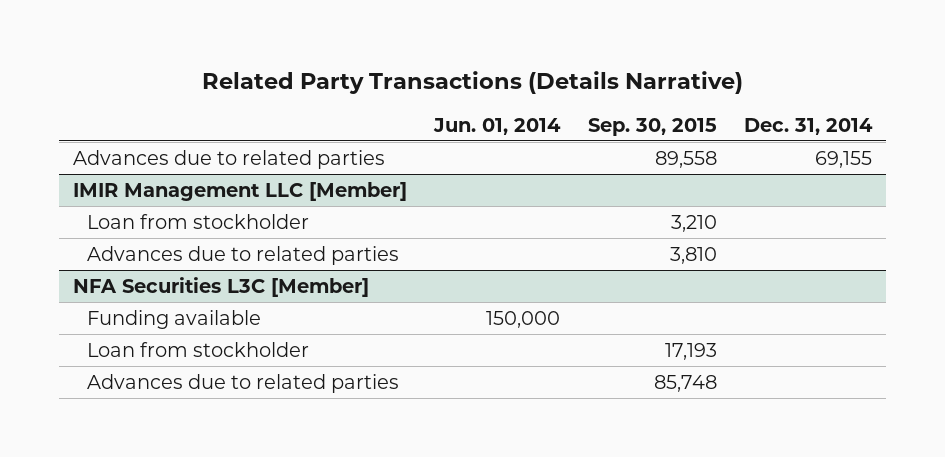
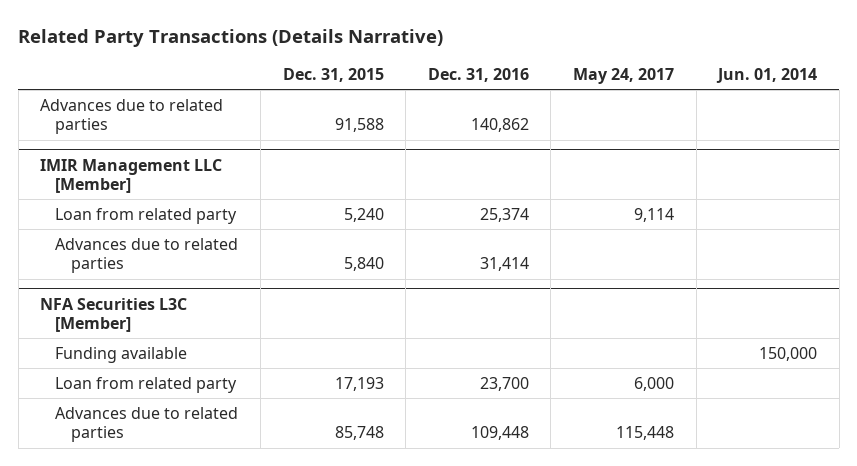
- | Jun. 01, 2014 | Sep. 30, 2015 | Dec. 31, 2014
+ | Dec. 31, 2015 | Dec. 31, 2016 | May 24, 2017 | Jun. 01, 2014
@ IMIR Management LLC [Member]
- Loan from stockholder | | 3,210 |
+ Loan from related party | 5,240 | 25,374 | 9,114 |
@ NFA Securities L3C [Member]
- Loan from stockholder | | 17,193 |
+ Loan from related party | 17,193 | 23,700 | 6,000 |

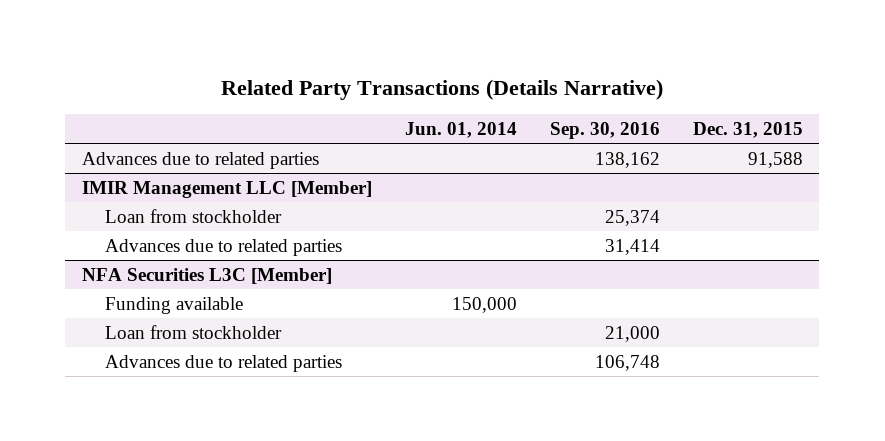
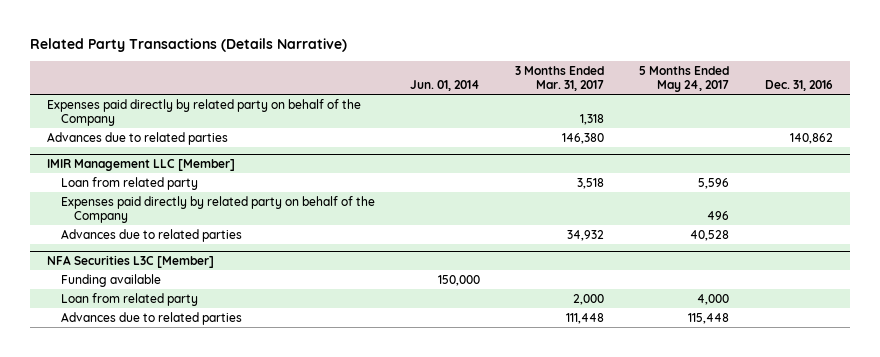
- | Jun. 01, 2014 | Sep. 30, 2016 | Dec. 31, 2015
+ | Jun. 01, 2014 | 3 Months Ended Mar. 31, 2017 | 5 Months Ended May 24, 2017 | Dec. 31, 2016
+ Expenses paid directly by related party on behalf of the Company | | 1,318 | |
@ IMIR Management LLC [Member]
- Loan from stockholder | | 25,374 |
+ Loan from related party | | 3,518 | 5,596 |
+ Expenses paid directly by related party on behalf of the Company | | | 496 |
@ NFA Securities L3C [Member]
- Loan from stockholder | | 21,000 |
+ Loan from related party | | 2,000 | 4,000 |

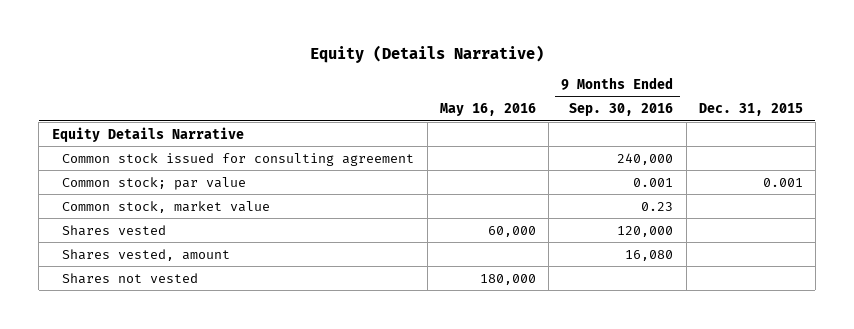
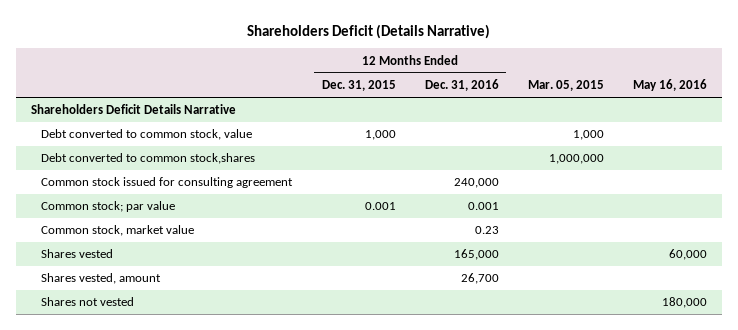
- Equity (Details Narrative)
+ Shareholders Deficit (Details Narrative)
- | May 16, 2016 | 9 Months Ended Sep. 30, 2016 | Dec. 31, 2015
+ | 12 Months Ended Dec. 31, 2015 | 12 Months Ended Dec. 31, 2016 | Mar. 05, 2015 | May 16, 2016
- Equity Details Narrative
+ Shareholders Deficit Details Narrative
+ Debt converted to common stock, value | 1,000 | | 1,000 |
+ Debt converted to common stock,shares | | | 1,000,000 |

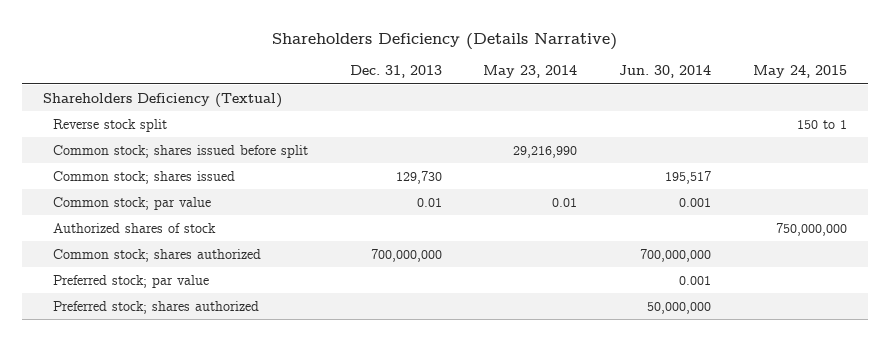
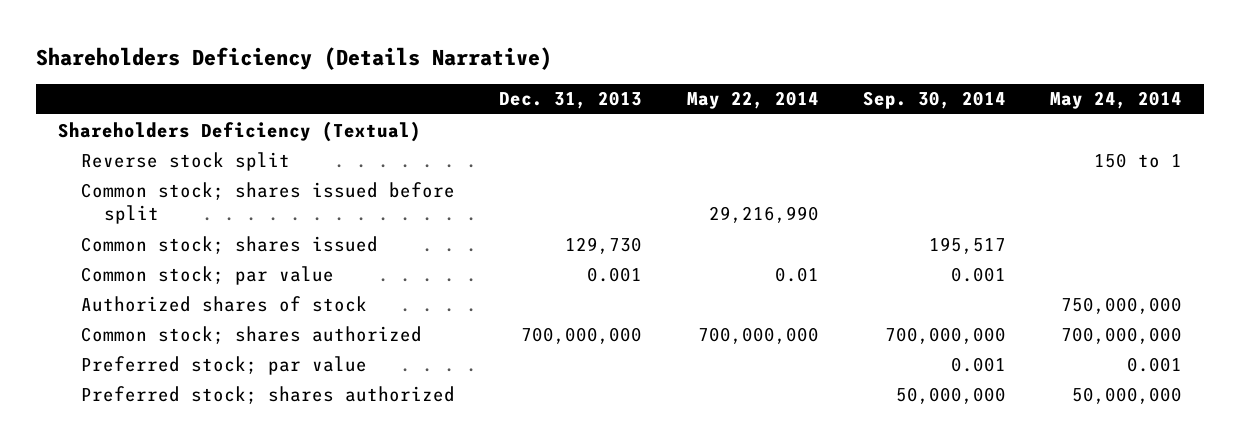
- | Dec. 31, 2013 | May 23, 2014 | Jun. 30, 2014 | May 24, 2015
+ | Dec. 31, 2013 | May 22, 2014 | Sep. 30, 2014 | May 24, 2014
- Common stock; par value | 0.01 | 0.01 | 0.001 |
+ Common stock; par value | 0.001 | 0.01 | 0.001 |

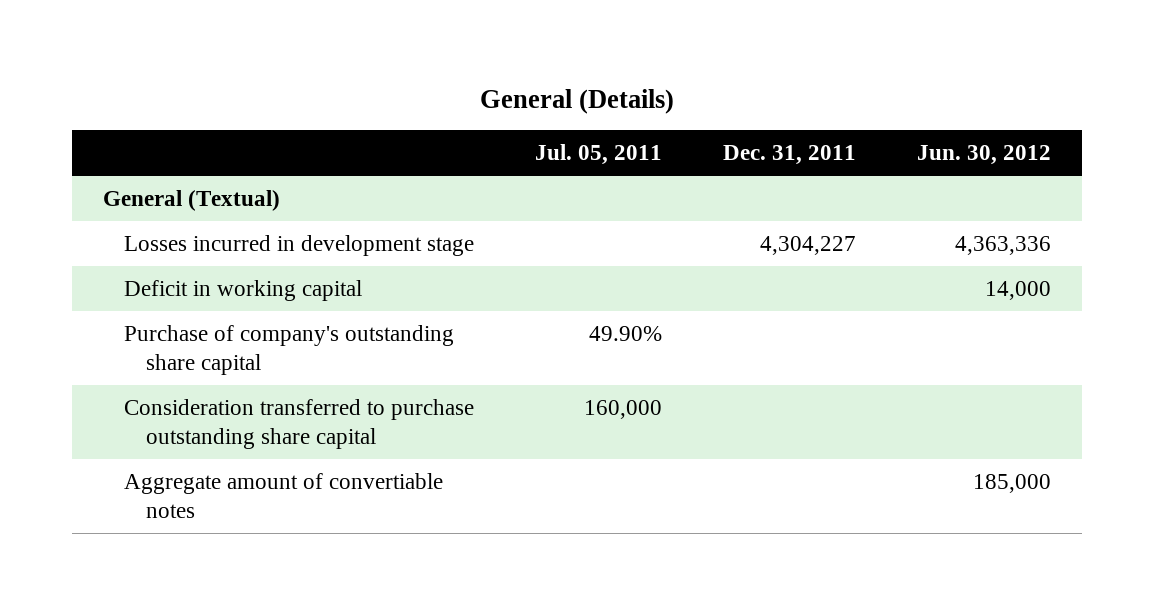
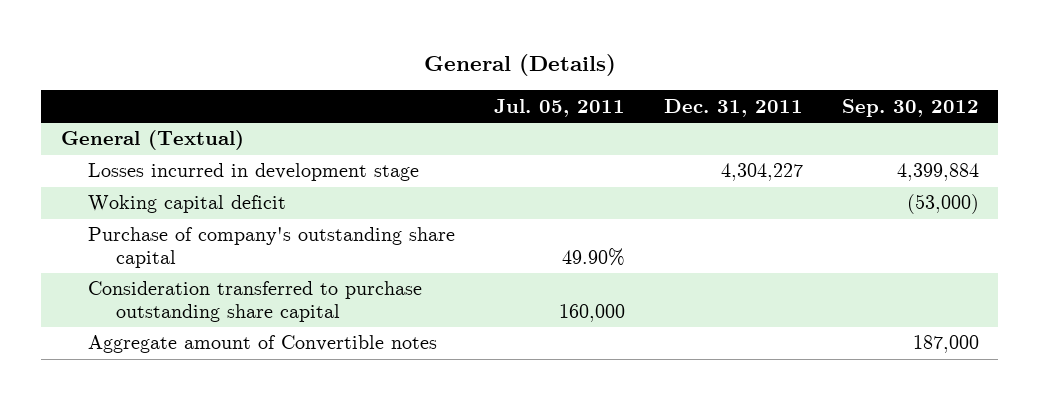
- | Jul. 05, 2011 | Dec. 31, 2011 | Jun. 30, 2012
+ | Jul. 05, 2011 | Dec. 31, 2011 | Sep. 30, 2012
- Deficit in working capital | | | 14,000
+ Woking capital deficit | | | (53,000)
- Aggregate amount of convertiable notes | | | 185,000
+ Aggregate amount of Convertible notes | | | 187,000

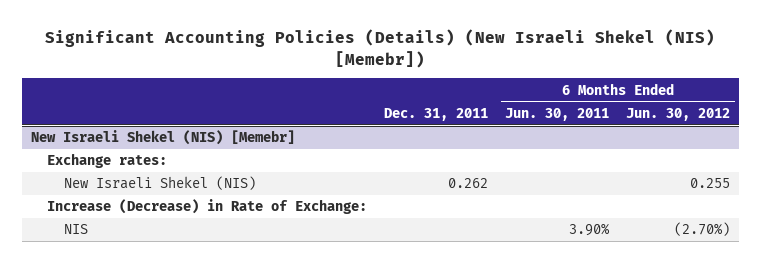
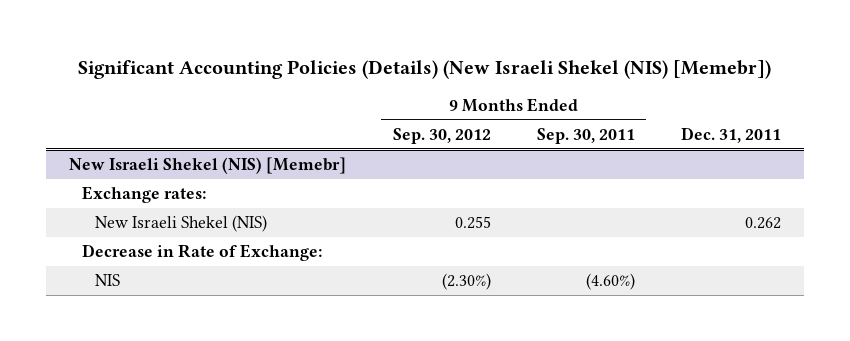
- | Dec. 31, 2011 | 6 Months Ended Jun. 30, 2011 | 6 Months Ended Jun. 30, 2012
+ | 9 Months Ended Sep. 30, 2012 | 9 Months Ended Sep. 30, 2011 | Dec. 31, 2011
@ New Israeli Shekel (NIS) [Memebr]
- Increase (Decrease) in Rate of Exchange:
+ Decrease in Rate of Exchange:

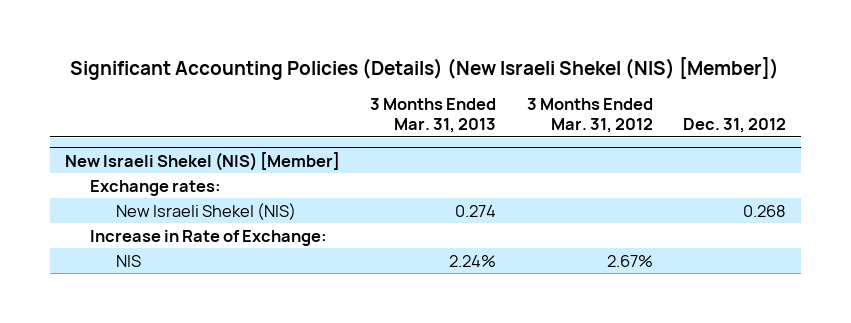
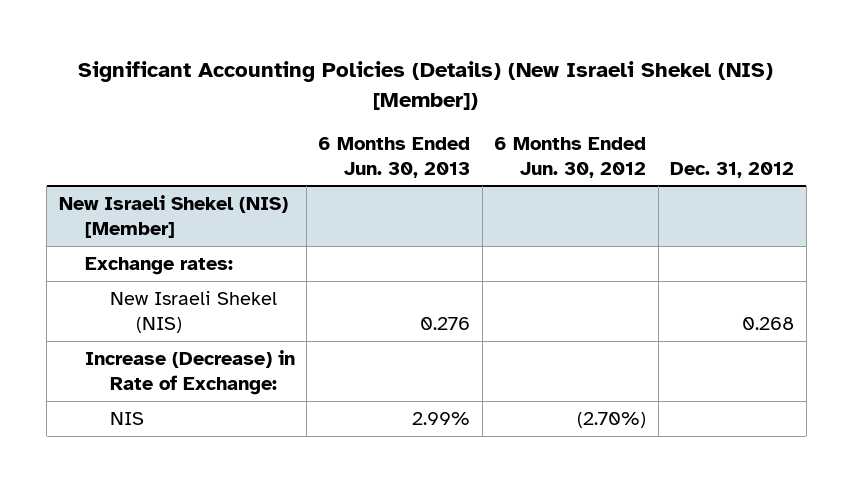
- | 3 Months Ended Mar. 31, 2013 | 3 Months Ended Mar. 31, 2012 | Dec. 31, 2012
+ | 6 Months Ended Jun. 30, 2013 | 6 Months Ended Jun. 30, 2012 | Dec. 31, 2012
@ New Israeli Shekel (NIS) [Member]
- Increase in Rate of Exchange:
+ Increase (Decrease) in Rate of Exchange:

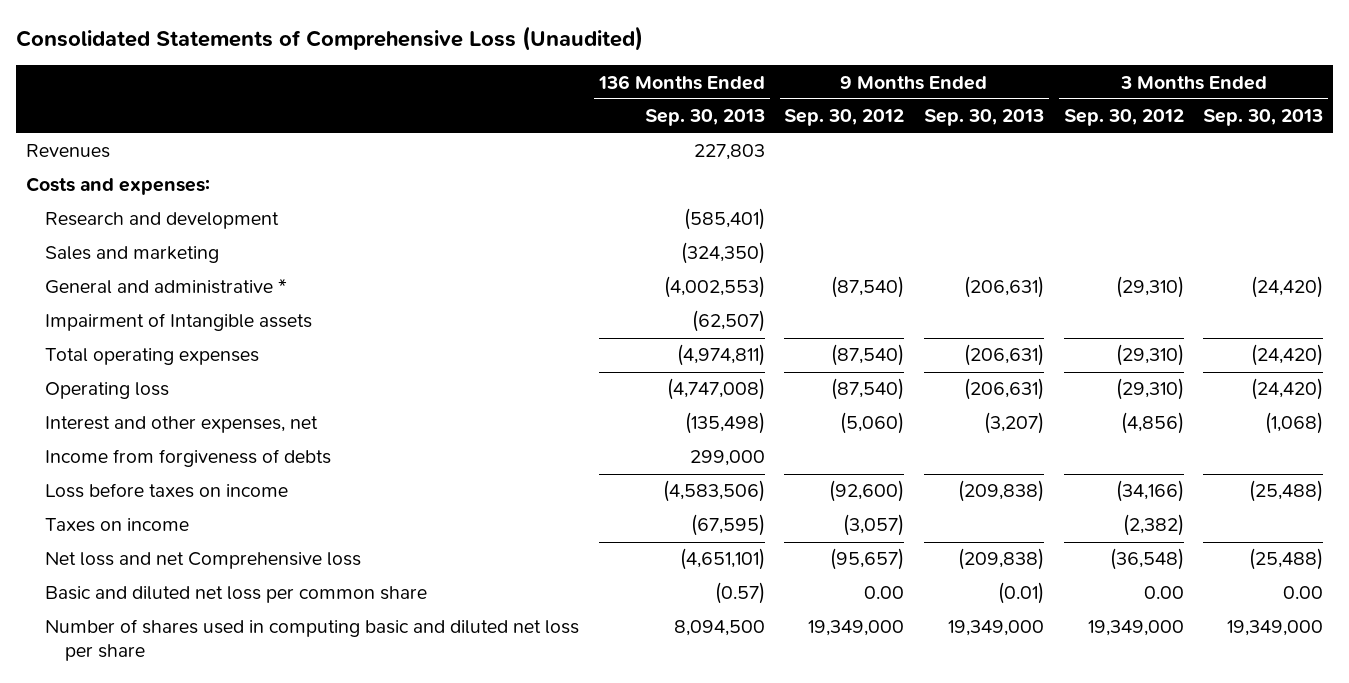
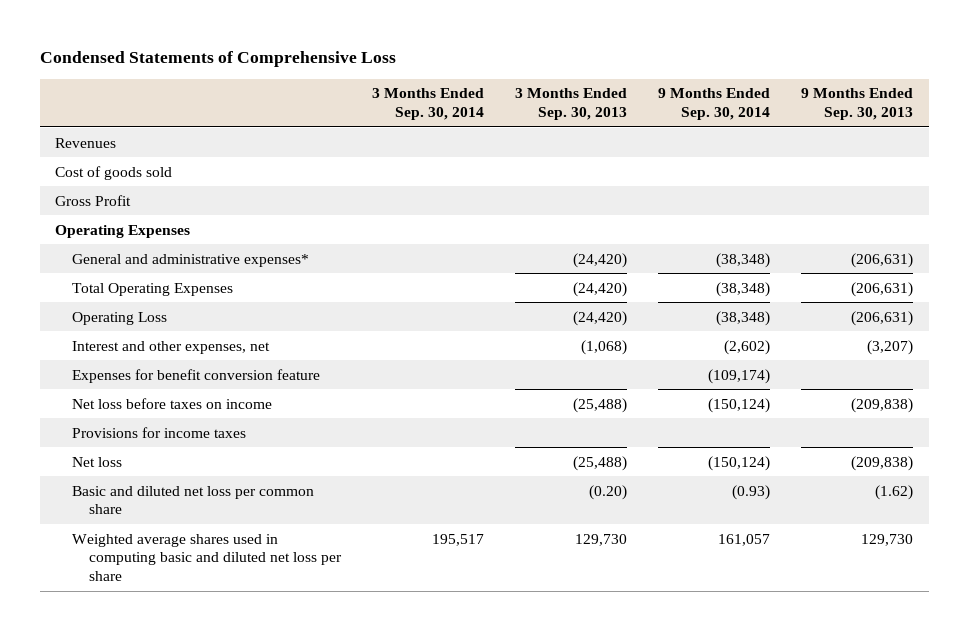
- Consolidated Statements of Comprehensive Loss (Unaudited)
+ Condensed Statements of Comprehensive Loss
- | 136 Months Ended Sep. 30, 2013 | 9 Months Ended Sep. 30, 2012 | 9 Months Ended Sep. 30, 2013 | 3 Months Ended Sep. 30, 2012 | 3 Months Ended Sep. 30, 2013
+ | 3 Months Ended Sep. 30, 2014 | 3 Months Ended Sep. 30, 2013 | 9 Months Ended Sep. 30, 2014 | 9 Months Ended Sep. 30, 2013
- Costs and expenses:
- Research and development | (585,401) | | | |
- Sales and marketing | (324,350) | | | |
- General and administrative * | (4,002,553) | (87,540) | (206,631) | (29,310) | (24,420)
- Impairment of Intangible assets | (62,507) | | | |
- Total operating expenses | (4,974,811) | (87,540) | (206,631) | (29,310) | (24,420)
- Operating loss | (4,747,008) | (87,540) | (206,631) | (29,310) | (24,420)
+ Cost of goods sold
+ Gross Profit
+ Operating Expenses
+ General and administrative expenses* | | (24,420) | (38,348) | (206,631)
+ Total Operating Expenses | | (24,420) | (38,348) | (206,631)
+ Operating Loss | | (24,420) | (38,348) | (206,631)
- Income from forgiveness of debts | 299,000 | | | |
- Loss before taxes on income | (4,583,506) | (92,600) | (209,838) | (34,166) | (25,488)
- Taxes on income | (67,595) | (3,057) | | (2,382) |
- Net loss and net Comprehensive loss | (4,651,101) | (95,657) | (209,838) | (36,548) | (25,488)
- Basic and diluted net loss per common share | (0.57) | 0.00 | (0.01) | 0.00 | 0.00
- Number of shares used in computing basic and diluted net loss per share | 8,094,500 | 19,349,000 | 19,349,000 | 19,349,000 | 19,349,000
+ Expenses for benefit conversion feature | | | (109,174) |
+ Net loss before taxes on income | | (25,488) | (150,124) | (209,838)
+ Provisions for income taxes
+ Net loss | | (25,488) | (150,124) | (209,838)
+ Basic and diluted net loss per common share | | (0.20) | (0.93) | (1.62)
+ Weighted average shares used in computing basic and diluted net loss per share | 195,517 | 129,730 | 161,057 | 129,730

